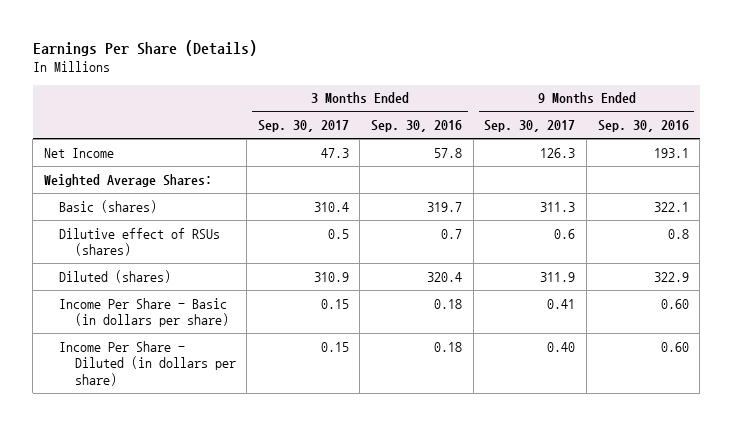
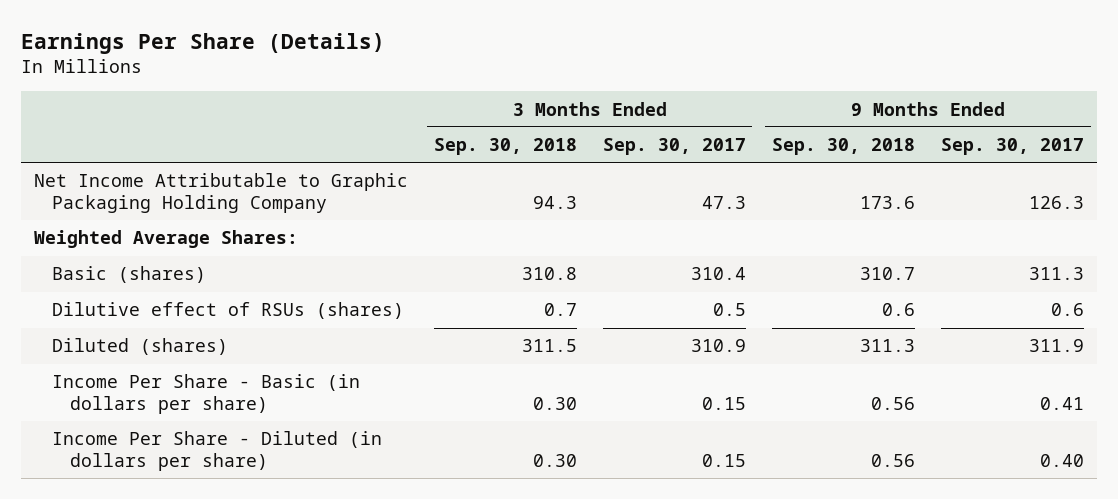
- | 3 Months Ended Sep. 30, 2017 | 3 Months Ended Sep. 30, 2016 | 9 Months Ended Sep. 30, 2017 | 9 Months Ended Sep. 30, 2016
+ | 3 Months Ended Sep. 30, 2018 | 3 Months Ended Sep. 30, 2017 | 9 Months Ended Sep. 30, 2018 | 9 Months Ended Sep. 30, 2017
- Net Income | 47.3 | 57.8 | 126.3 | 193.1
+ Net Income Attributable to Graphic Packaging Holding Company | 94.3 | 47.3 | 173.6 | 126.3

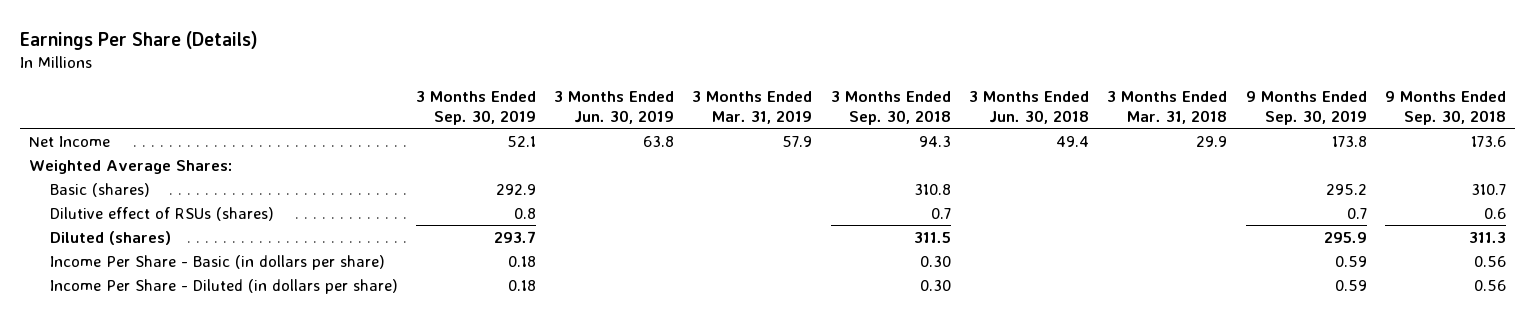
- | 3 Months Ended Sep. 30, 2018 | 3 Months Ended Sep. 30, 2017 | 9 Months Ended Sep. 30, 2018 | 9 Months Ended Sep. 30, 2017
+ | 3 Months Ended Sep. 30, 2019 | 3 Months Ended Jun. 30, 2019 | 3 Months Ended Mar. 31, 2019 | 3 Months Ended Sep. 30, 2018 | 3 Months Ended Jun. 30, 2018 | 3 Months Ended Mar. 31, 2018 | 9 Months Ended Sep. 30, 2019 | 9 Months Ended Sep. 30, 2018
- Net Income Attributable to Graphic Packaging Holding Company | 94.3 | 47.3 | 173.6 | 126.3
+ Net Income | 52.1 | 63.8 | 57.9 | 94.3 | 49.4 | 29.9 | 173.8 | 173.6

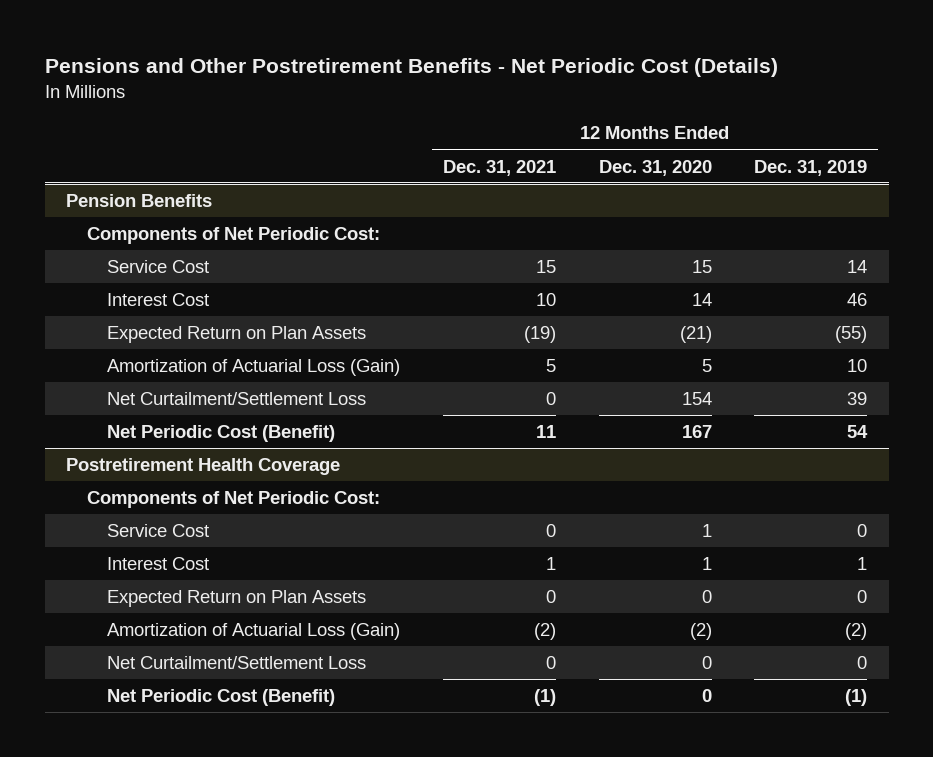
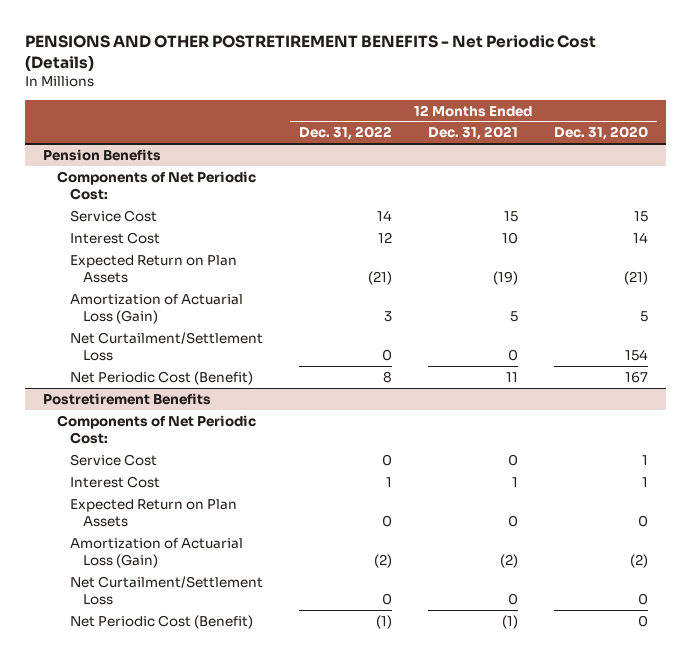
- Pensions and Other Postretirement Benefits - Net Periodic Cost (Details)
+ PENSIONS AND OTHER POSTRETIREMENT BENEFITS - Net Periodic Cost (Details)
- | 12 Months Ended Dec. 31, 2021 | 12 Months Ended Dec. 31, 2020 | 12 Months Ended Dec. 31, 2019
+ | 12 Months Ended Dec. 31, 2022 | 12 Months Ended Dec. 31, 2021 | 12 Months Ended Dec. 31, 2020
- Postretirement Health Coverage
+ Postretirement Benefits

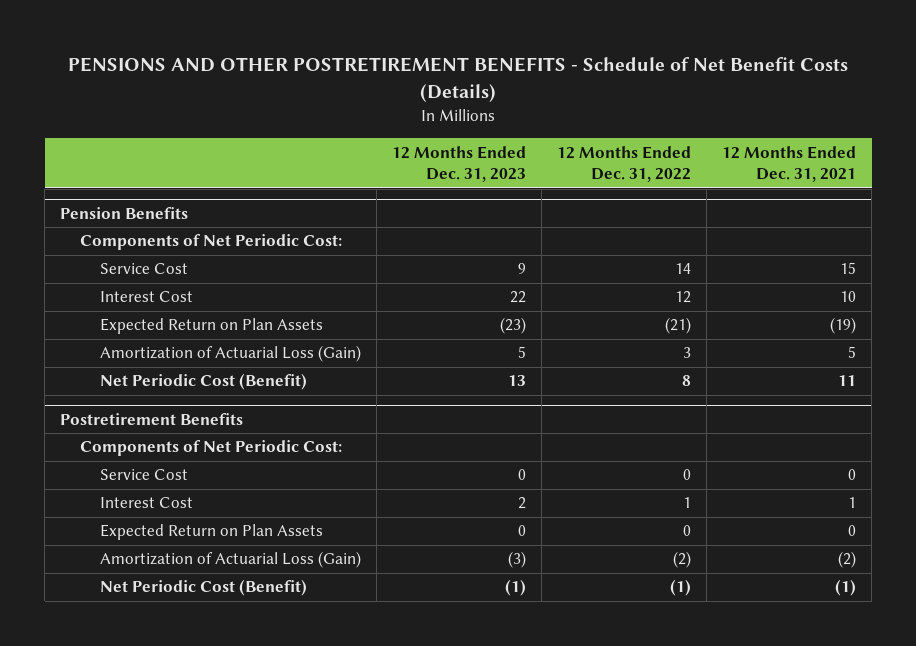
- PENSIONS AND OTHER POSTRETIREMENT BENEFITS - Net Periodic Cost (Details)
+ PENSIONS AND OTHER POSTRETIREMENT BENEFITS - Schedule of Net Benefit Costs (Details)
- | 12 Months Ended Dec. 31, 2022 | 12 Months Ended Dec. 31, 2021 | 12 Months Ended Dec. 31, 2020
+ | 12 Months Ended Dec. 31, 2023 | 12 Months Ended Dec. 31, 2022 | 12 Months Ended Dec. 31, 2021
@ Pension Benefits
- Net Curtailment/Settlement Loss | 0 | 0 | 154
@ Postretirement Benefits
- Net Curtailment/Settlement Loss | 0 | 0 | 0

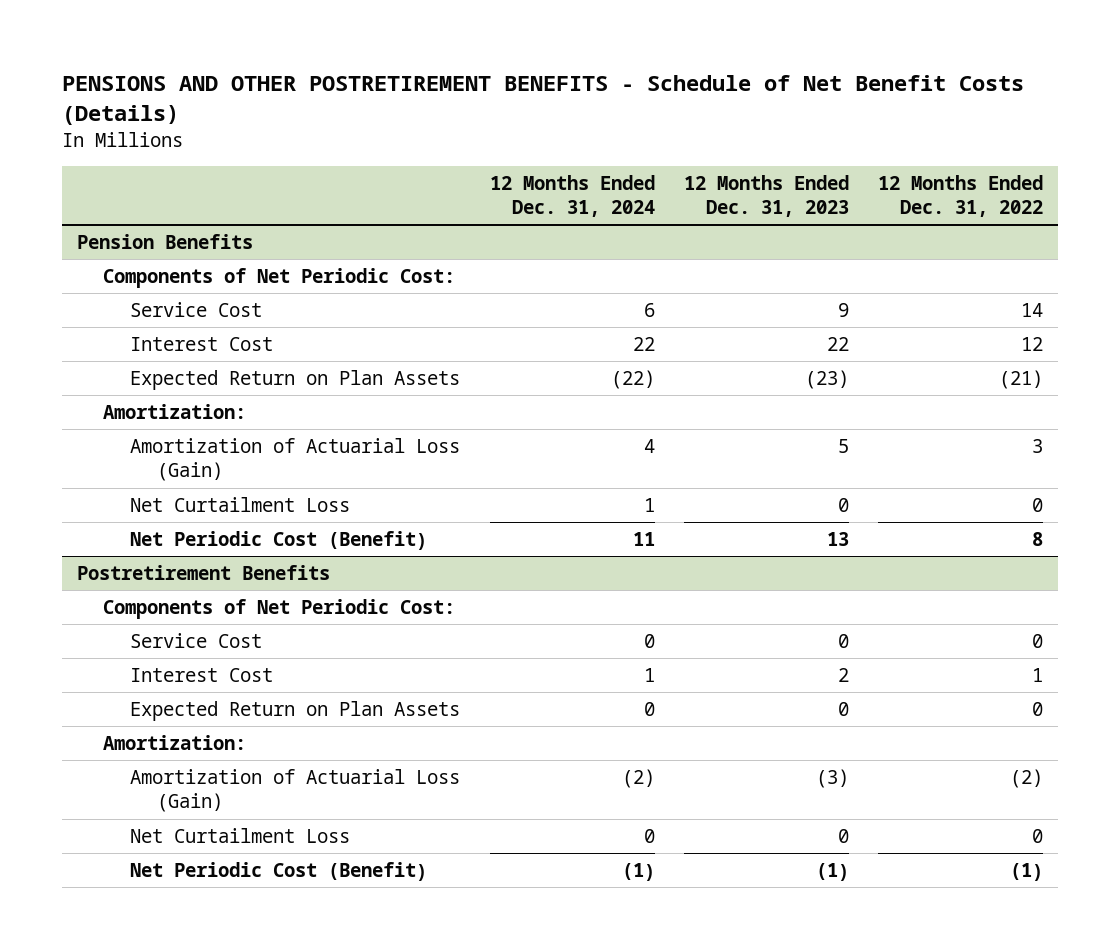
- | 12 Months Ended Dec. 31, 2023 | 12 Months Ended Dec. 31, 2022 | 12 Months Ended Dec. 31, 2021
+ | 12 Months Ended Dec. 31, 2024 | 12 Months Ended Dec. 31, 2023 | 12 Months Ended Dec. 31, 2022
@ Pension Benefits
+ Amortization:
+ Net Curtailment Loss | 1 | 0 | 0
@ Postretirement Benefits
+ Amortization:
+ Net Curtailment Loss | 0 | 0 | 0

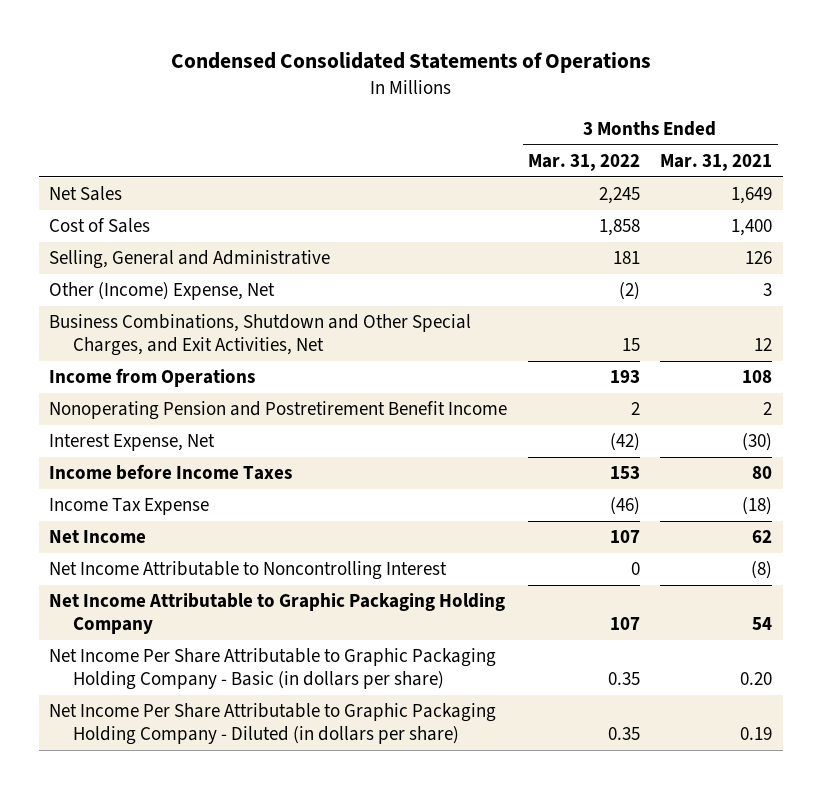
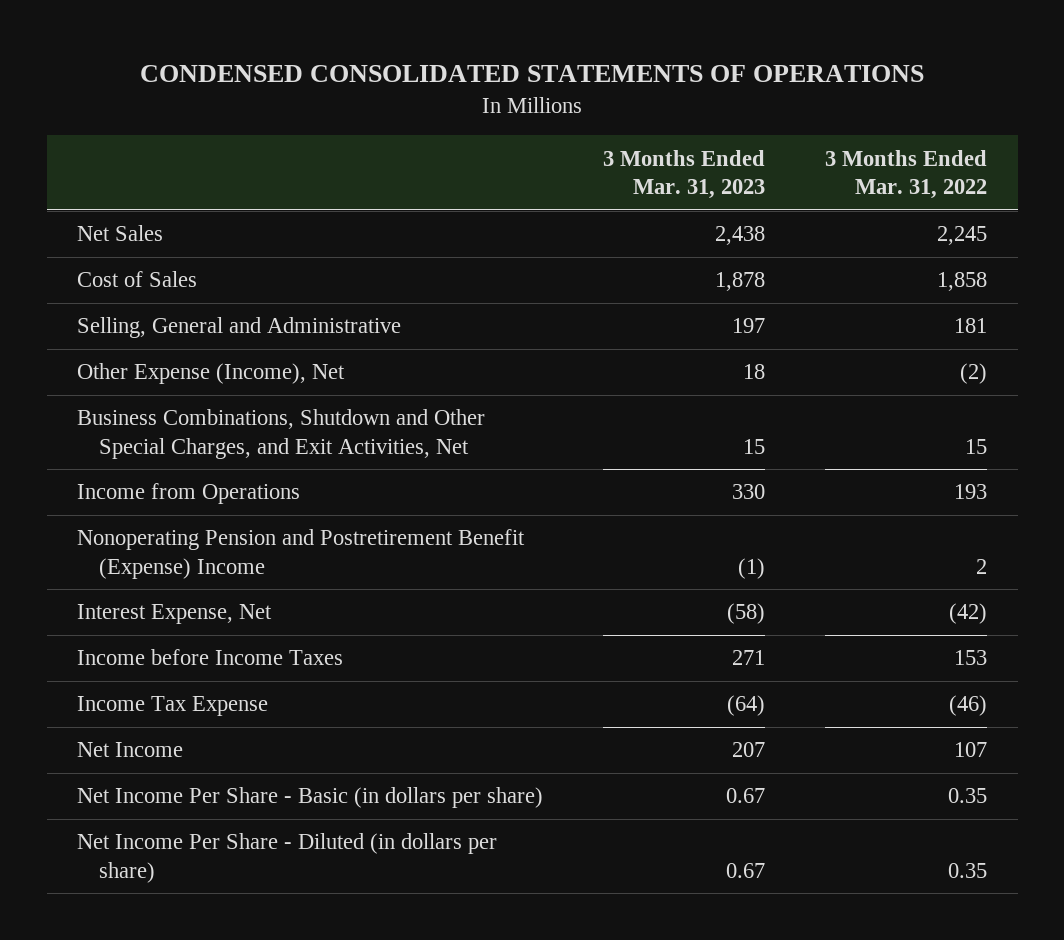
- Condensed Consolidated Statements of Operations
+ CONDENSED CONSOLIDATED STATEMENTS OF OPERATIONS
- | 3 Months Ended Mar. 31, 2022 | 3 Months Ended Mar. 31, 2021
+ | 3 Months Ended Mar. 31, 2023 | 3 Months Ended Mar. 31, 2022
- Other (Income) Expense, Net | (2) | 3
+ Other Expense (Income), Net | 18 | (2)
- Nonoperating Pension and Postretirement Benefit Income | 2 | 2
+ Nonoperating Pension and Postretirement Benefit (Expense) Income | (1) | 2
- Net Income Attributable to Noncontrolling Interest | 0 | (8)
- Net Income Attributable to Graphic Packaging Holding Company | 107 | 54
- Net Income Per Share Attributable to Graphic Packaging Holding Company - Basic (in dollars per share) | 0.35 | 0.20
- Net Income Per Share Attributable to Graphic Packaging Holding Company - Diluted (in dollars per share) | 0.35 | 0.19
+ Net Income Per Share - Basic (in dollars per share) | 0.67 | 0.35
+ Net Income Per Share - Diluted (in dollars per share) | 0.67 | 0.35

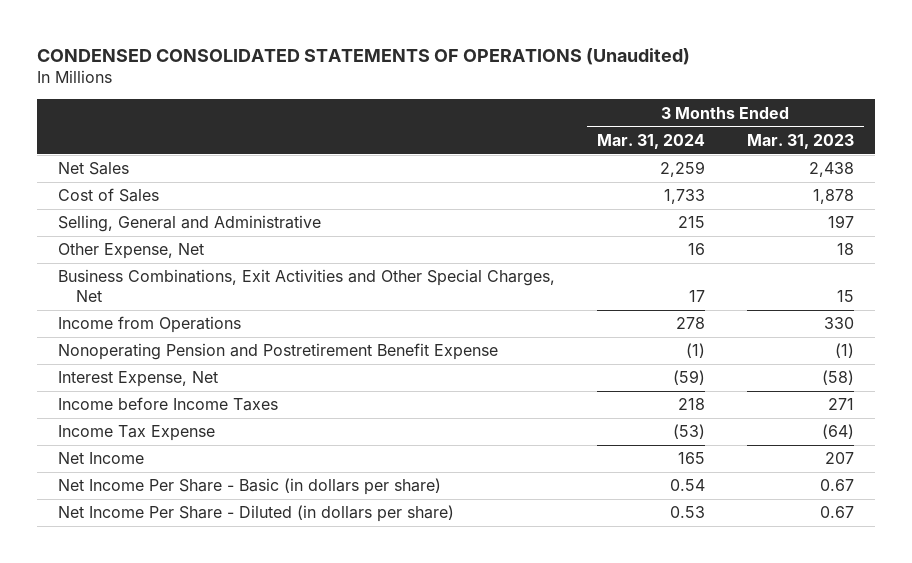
- CONDENSED CONSOLIDATED STATEMENTS OF OPERATIONS
+ CONDENSED CONSOLIDATED STATEMENTS OF OPERATIONS (Unaudited)
- | 3 Months Ended Mar. 31, 2023 | 3 Months Ended Mar. 31, 2022
+ | 3 Months Ended Mar. 31, 2024 | 3 Months Ended Mar. 31, 2023
- Other Expense (Income), Net | 18 | (2)
- Business Combinations, Shutdown and Other Special Charges, and Exit Activities, Net | 15 | 15
+ Other Expense, Net | 16 | 18
+ Business Combinations, Exit Activities and Other Special Charges, Net | 17 | 15
- Nonoperating Pension and Postretirement Benefit (Expense) Income | (1) | 2
+ Nonoperating Pension and Postretirement Benefit Expense | (1) | (1)

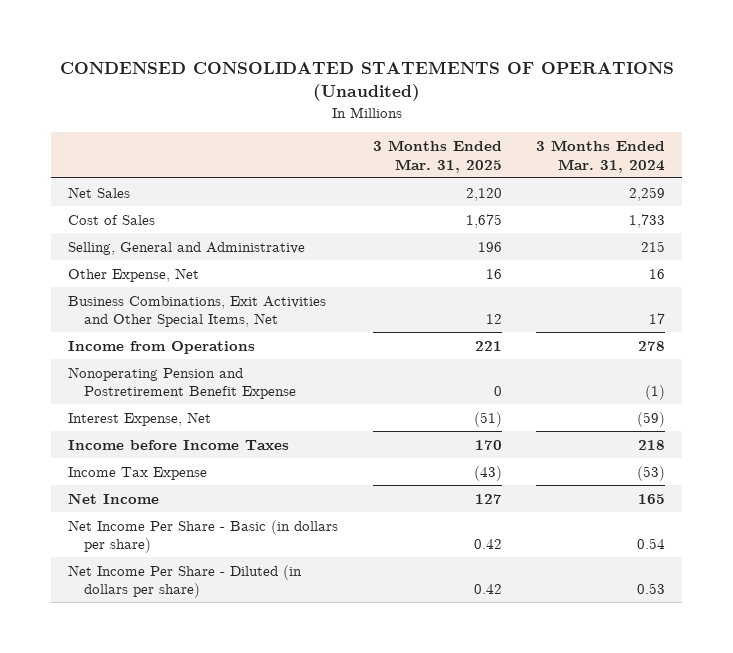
- | 3 Months Ended Mar. 31, 2024 | 3 Months Ended Mar. 31, 2023
+ | 3 Months Ended Mar. 31, 2025 | 3 Months Ended Mar. 31, 2024
- Business Combinations, Exit Activities and Other Special Charges, Net | 17 | 15
+ Business Combinations, Exit Activities and Other Special Items, Net | 12 | 17

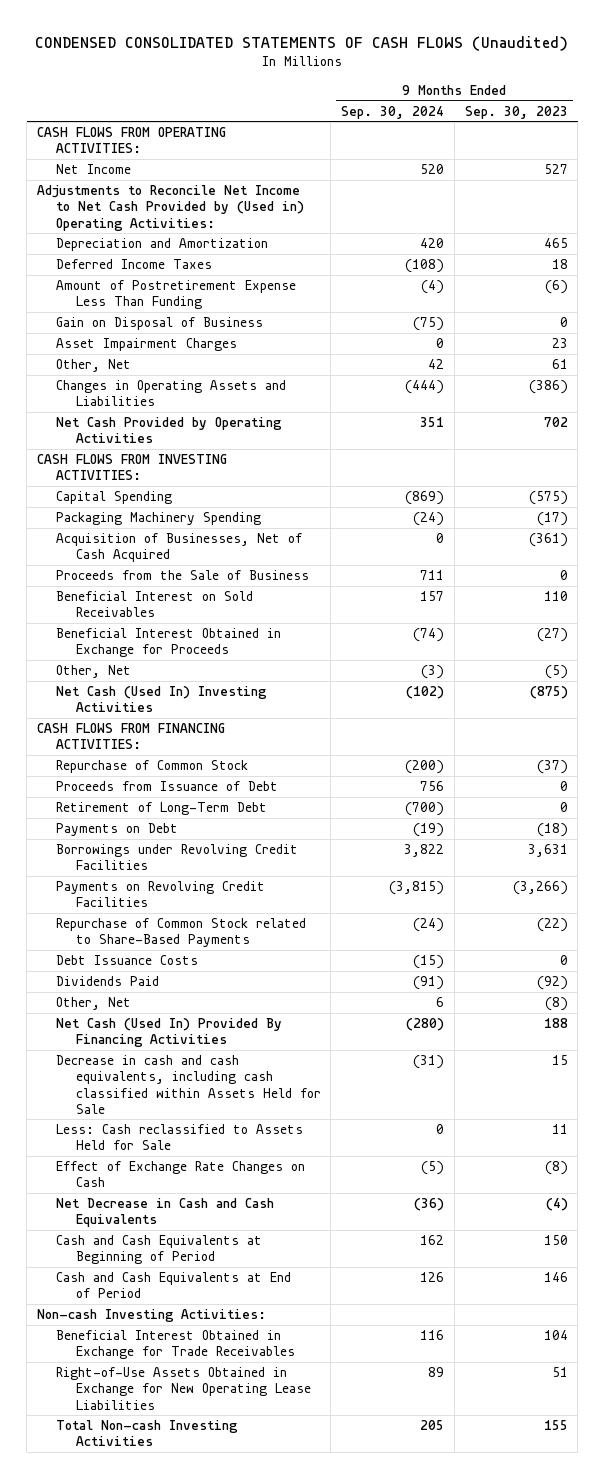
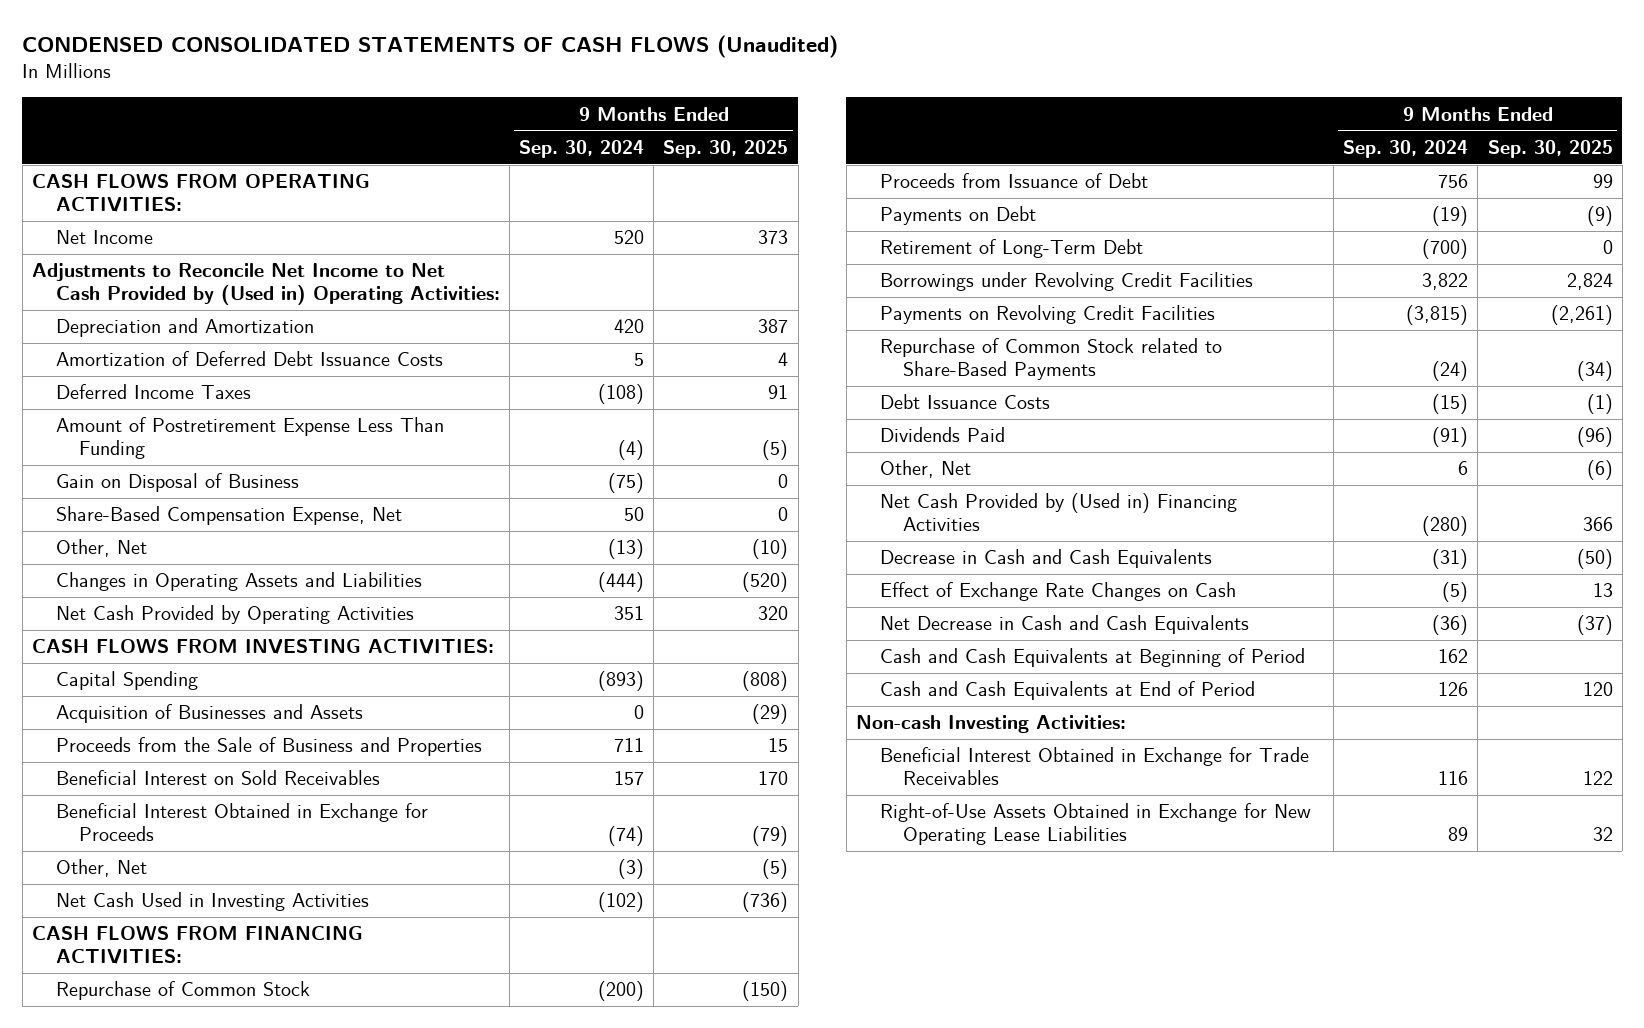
- | 9 Months Ended Sep. 30, 2024 | 9 Months Ended Sep. 30, 2023
+ | 9 Months Ended Sep. 30, 2024 | 9 Months Ended Sep. 30, 2025
+ Amortization of Deferred Debt Issuance Costs | 5 | 4
- Asset Impairment Charges | 0 | 23
- Other, Net | 42 | 61
+ Share-Based Compensation Expense, Net | 50 | 0
+ Other, Net | (13) | (10)
- Capital Spending | (869) | (575)
- Packaging Machinery Spending | (24) | (17)
- Acquisition of Businesses, Net of Cash Acquired | 0 | (361)
- Proceeds from the Sale of Business | 711 | 0
+ Capital Spending | (893) | (808)
+ Acquisition of Businesses and Assets | 0 | (29)
+ Proceeds from the Sale of Business and Properties | 711 | 15
- Net Cash (Used In) Investing Activities | (102) | (875)
+ Net Cash Used in Investing Activities | (102) | (736)
moved down: Retirement of Long-Term Debt | (700) | 0
- Net Cash (Used In) Provided By Financing Activities | (280) | 188
- Decrease in cash and cash equivalents, including cash classified within Assets Held for Sale | (31) | 15
- Less: Cash reclassified to Assets Held for Sale | 0 | 11
+ Net Cash Provided by (Used in) Financing Activities | (280) | 366
+ Decrease in Cash and Cash Equivalents | (31) | (50)
- Total Non-cash Investing Activities | 205 | 155

